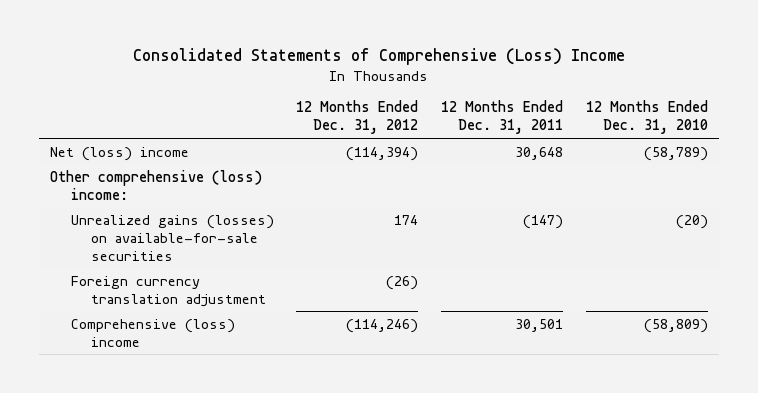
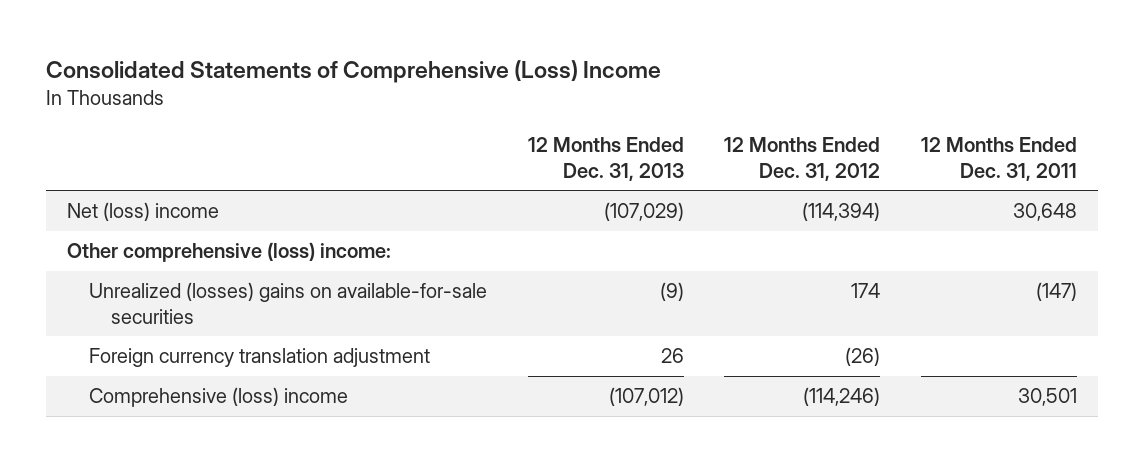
- | 12 Months Ended Dec. 31, 2012 | 12 Months Ended Dec. 31, 2011 | 12 Months Ended Dec. 31, 2010
+ | 12 Months Ended Dec. 31, 2013 | 12 Months Ended Dec. 31, 2012 | 12 Months Ended Dec. 31, 2011
- Unrealized gains (losses) on available-for-sale securities | 174 | (147) | (20)
+ Unrealized (losses) gains on available-for-sale securities | (9) | 174 | (147)

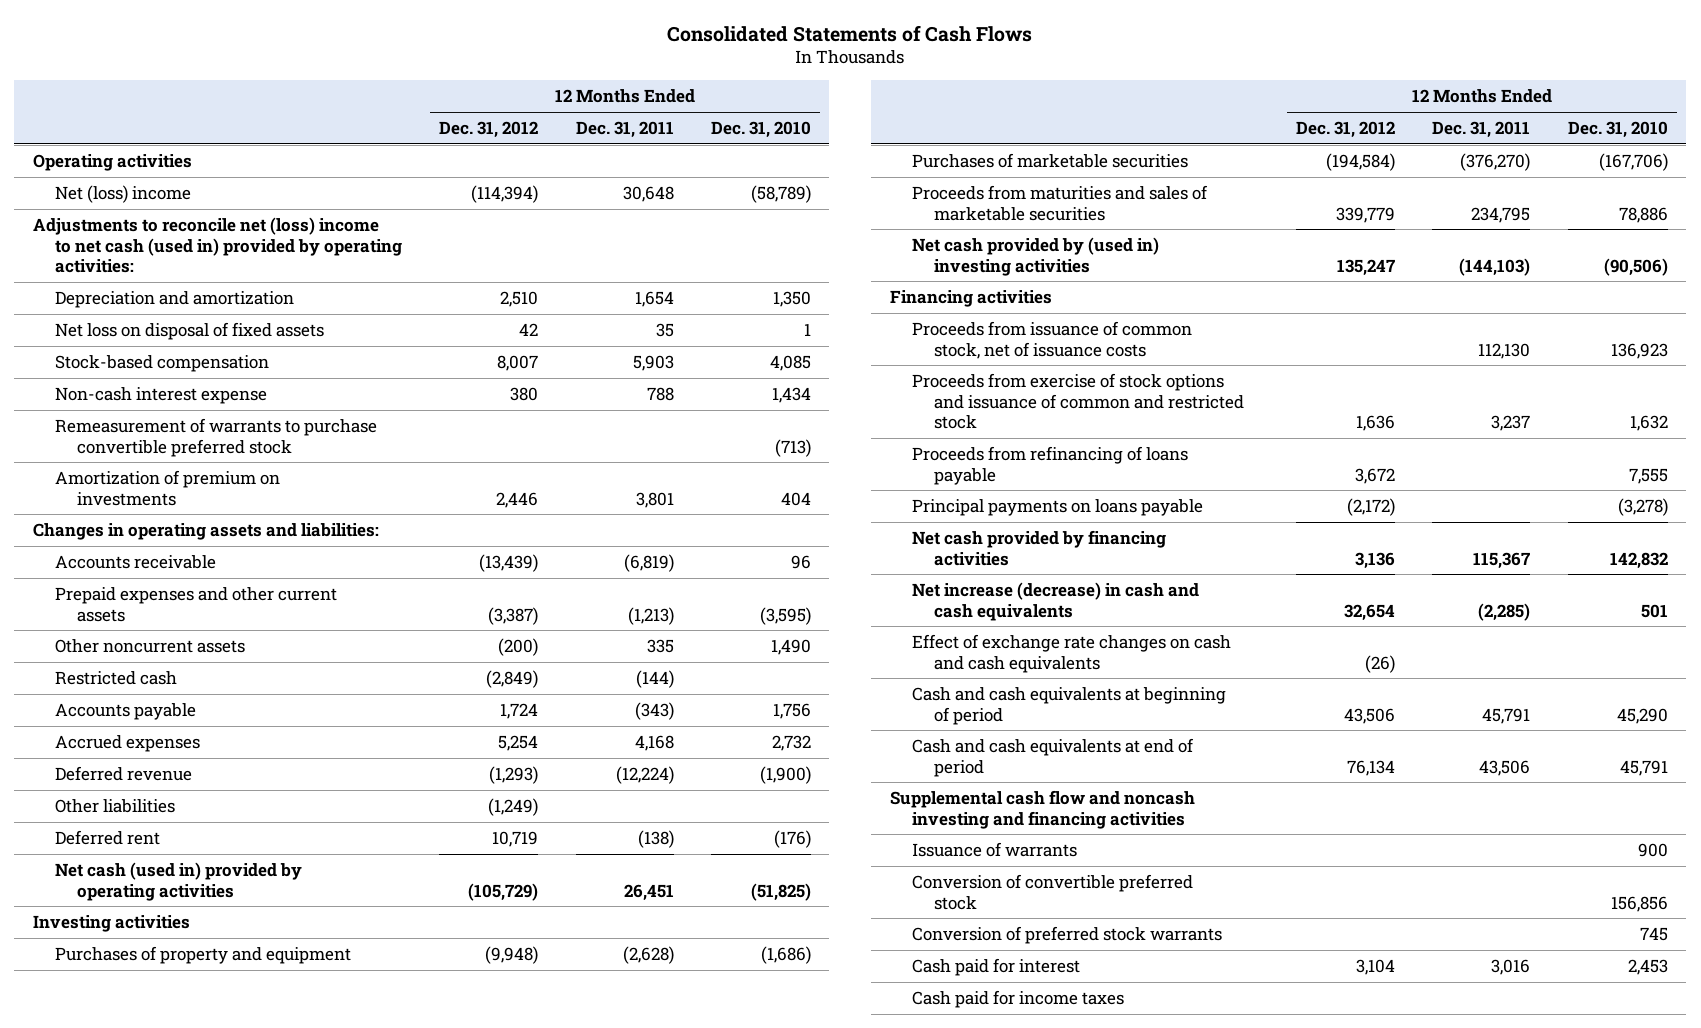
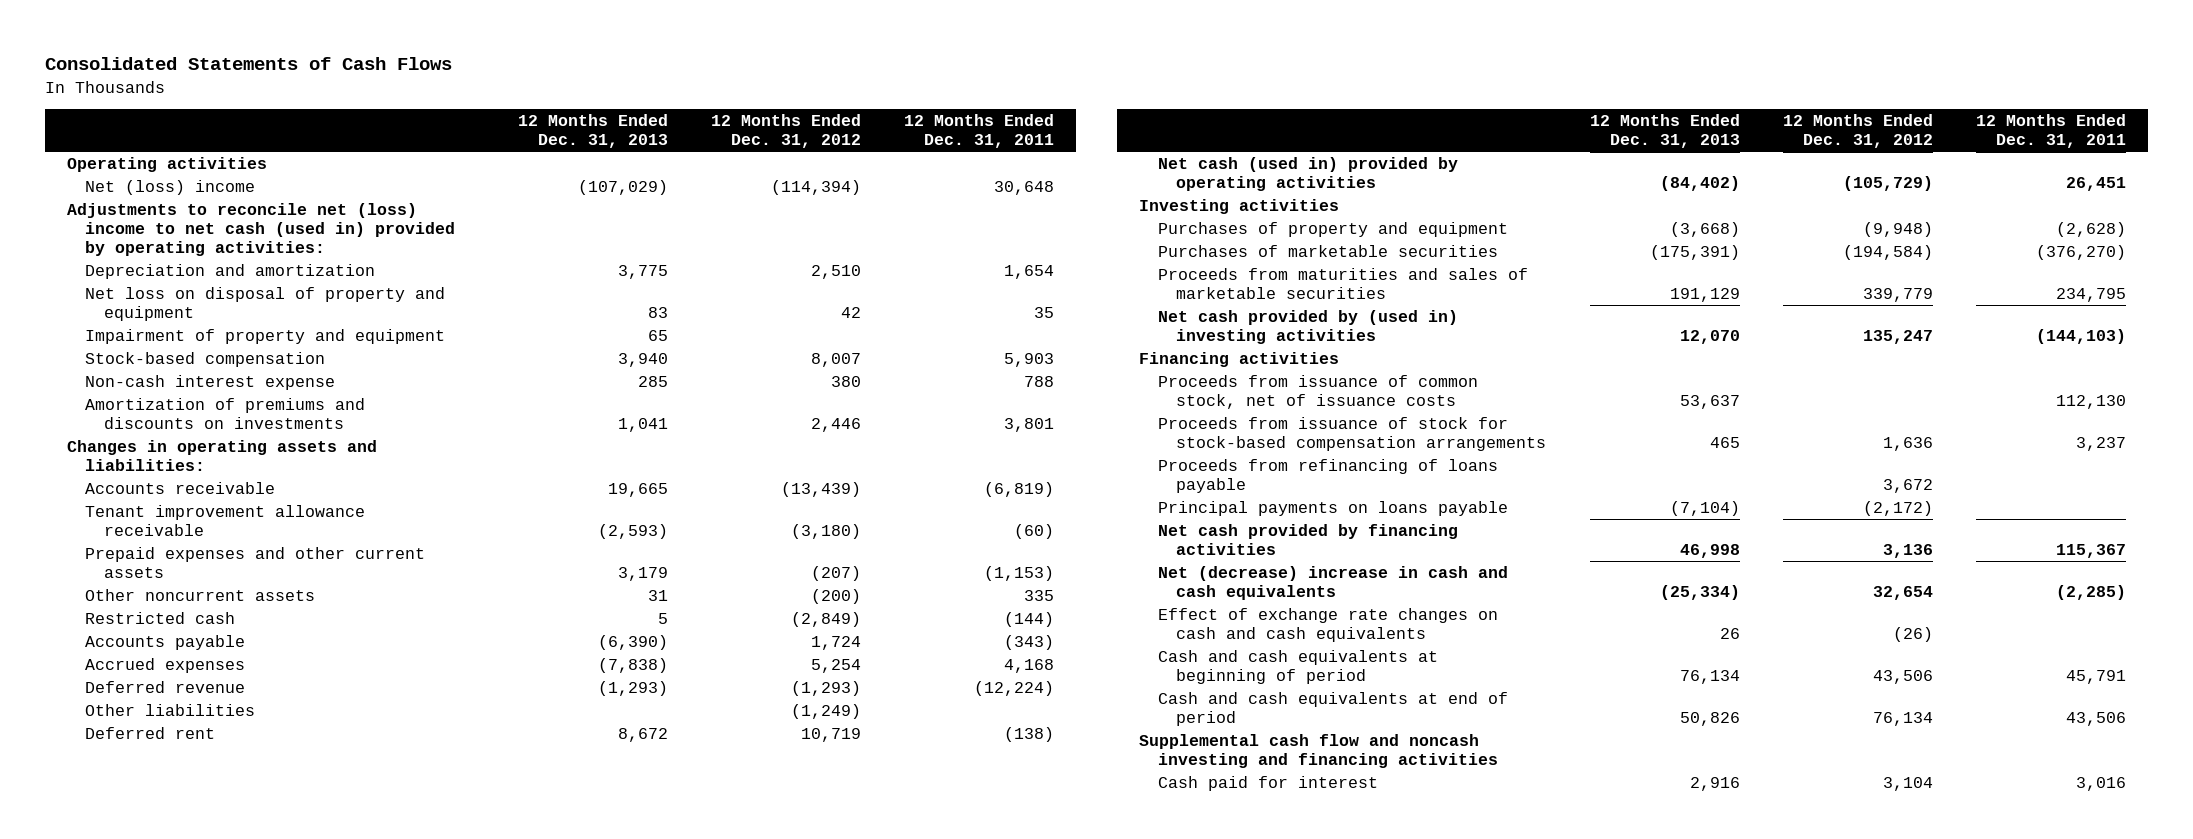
- | 12 Months Ended Dec. 31, 2012 | 12 Months Ended Dec. 31, 2011 | 12 Months Ended Dec. 31, 2010
+ | 12 Months Ended Dec. 31, 2013 | 12 Months Ended Dec. 31, 2012 | 12 Months Ended Dec. 31, 2011
- Net loss on disposal of fixed assets | 42 | 35 | 1
+ Net loss on disposal of property and equipment | 83 | 42 | 35
+ Impairment of property and equipment | 65 | |
- Remeasurement of warrants to purchase convertible preferred stock | | | (713)
- Amortization of premium on investments | 2,446 | 3,801 | 404
+ Amortization of premiums and discounts on investments | 1,041 | 2,446 | 3,801
- Prepaid expenses and other current assets | (3,387) | (1,213) | (3,595)
+ Tenant improvement allowance receivable | (2,593) | (3,180) | (60)
+ Prepaid expenses and other current assets | 3,179 | (207) | (1,153)
- Proceeds from exercise of stock options and issuance of common and restricted stock | 1,636 | 3,237 | 1,632
+ Proceeds from issuance of stock for stock-based compensation arrangements | 465 | 1,636 | 3,237
- Net increase (decrease) in cash and cash equivalents | 32,654 | (2,285) | 501
+ Net (decrease) increase in cash and cash equivalents | (25,334) | 32,654 | (2,285)
- Issuance of warrants | | | 900
- Conversion of convertible preferred stock | | | 156,856
- Conversion of preferred stock warrants | | | 745
- Cash paid for income taxes

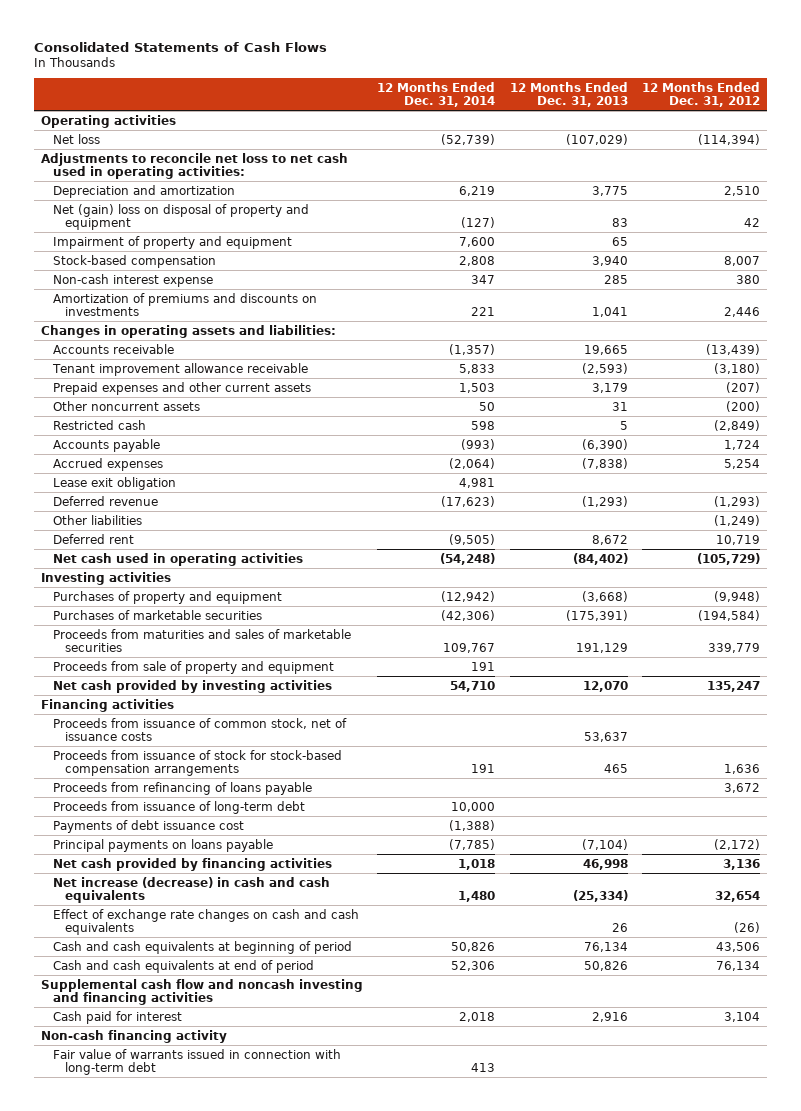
- | 12 Months Ended Dec. 31, 2013 | 12 Months Ended Dec. 31, 2012 | 12 Months Ended Dec. 31, 2011
+ | 12 Months Ended Dec. 31, 2014 | 12 Months Ended Dec. 31, 2013 | 12 Months Ended Dec. 31, 2012
- Net (loss) income | (107,029) | (114,394) | 30,648
- Adjustments to reconcile net (loss) income to net cash (used in) provided by operating activities:
+ Net loss | (52,739) | (107,029) | (114,394)
+ Adjustments to reconcile net loss to net cash used in operating activities:
- Net loss on disposal of property and equipment | 83 | 42 | 35
+ Net (gain) loss on disposal of property and equipment | (127) | 83 | 42
+ Lease exit obligation | 4,981 | |
- Net cash (used in) provided by operating activities | (84,402) | (105,729) | 26,451
+ Net cash used in operating activities | (54,248) | (84,402) | (105,729)
- Net cash provided by (used in) investing activities | 12,070 | 135,247 | (144,103)
+ Proceeds from sale of property and equipment | 191 | |
+ Net cash provided by investing activities | 54,710 | 12,070 | 135,247
+ Proceeds from issuance of long-term debt | 10,000 | |
+ Payments of debt issuance cost | (1,388) | |
- Net (decrease) increase in cash and cash equivalents | (25,334) | 32,654 | (2,285)
+ Net increase (decrease) in cash and cash equivalents | 1,480 | (25,334) | 32,654
+ Non-cash financing activity
+ Fair value of warrants issued in connection with long-term debt | 413 | |

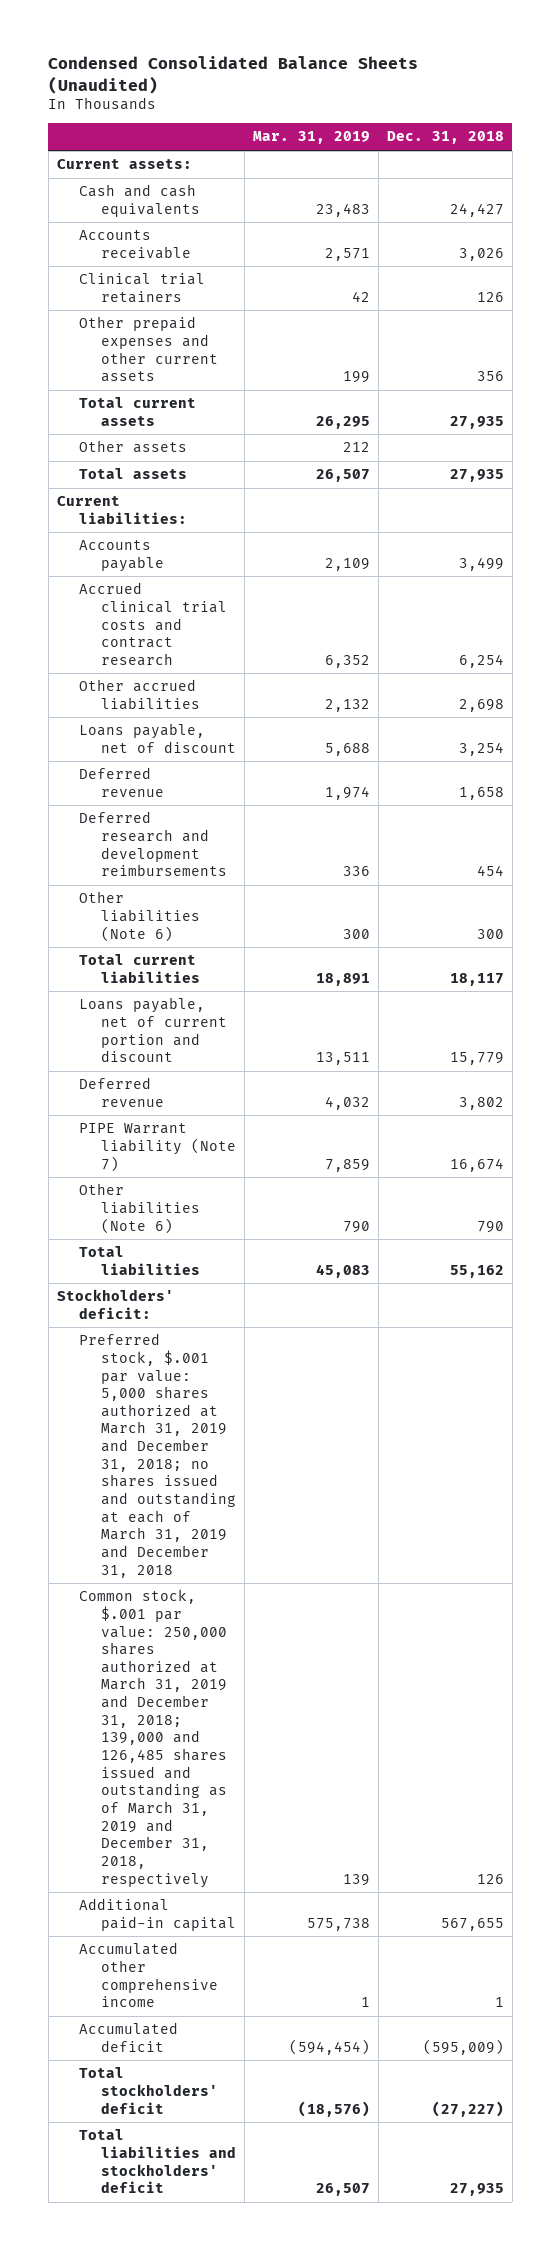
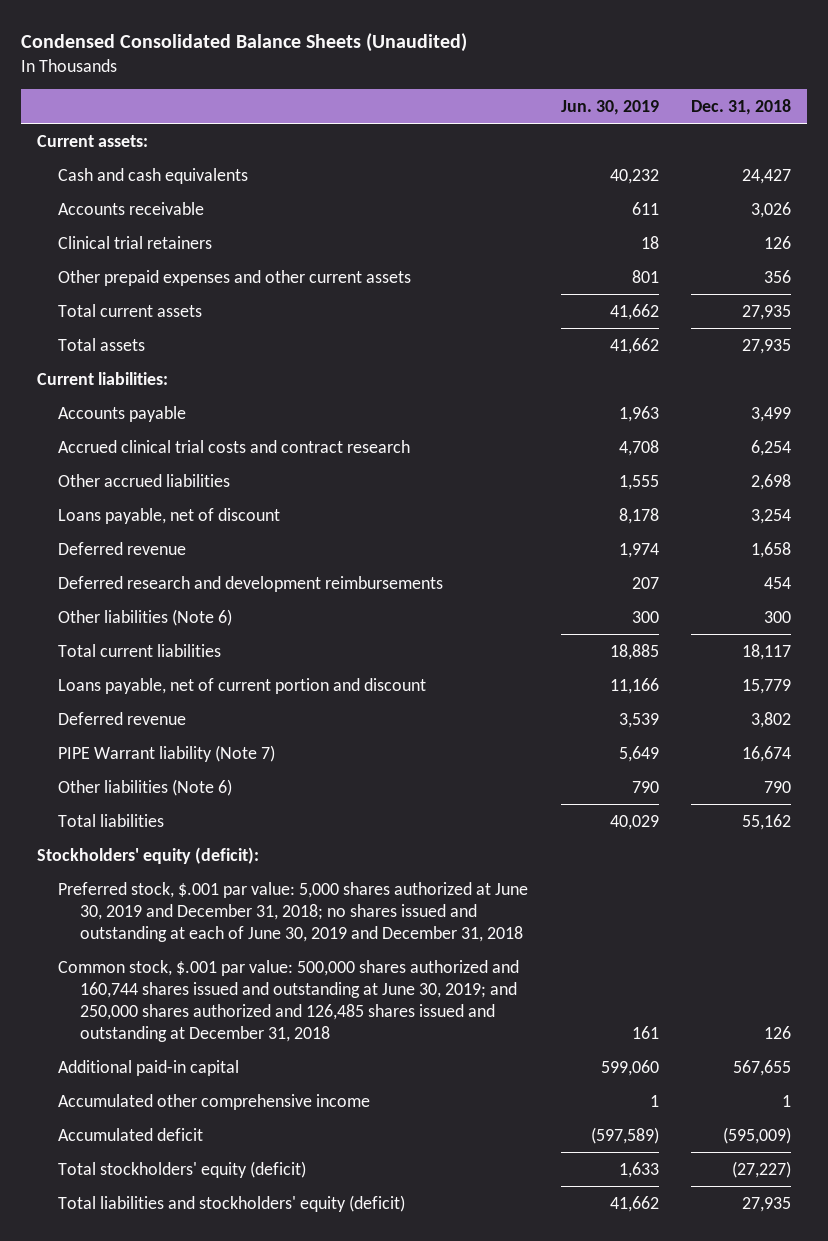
- | Mar. 31, 2019 | Dec. 31, 2018
+ | Jun. 30, 2019 | Dec. 31, 2018
- Other assets | 212 |
- Stockholders' deficit:
- Preferred stock, $.001 par value: 5,000 shares authorized at March 31, 2019 and December 31, 2018; no shares issued and outstanding at each of March 31, 2019 and December 31, 2018
- Common stock, $.001 par value: 250,000 shares authorized at March 31, 2019 and December 31, 2018; 139,000 and 126,485 shares issued and outstanding as of March 31, 2019 and December 31, 2018, respectively | 139 | 126
+ Stockholders' equity (deficit):
+ Preferred stock, $.001 par value: 5,000 shares authorized at June 30, 2019 and December 31, 2018; no shares issued and outstanding at each of June 30, 2019 and December 31, 2018
+ Common stock, $.001 par value: 500,000 shares authorized and 160,744 shares issued and outstanding at June 30, 2019; and 250,000 shares authorized and 126,485 shares issued and outstanding at December 31, 2018 | 161 | 126
- Total stockholders' deficit | (18,576) | (27,227)
- Total liabilities and stockholders' deficit | 26,507 | 27,935
+ Total stockholders' equity (deficit) | 1,633 | (27,227)
+ Total liabilities and stockholders' equity (deficit) | 41,662 | 27,935

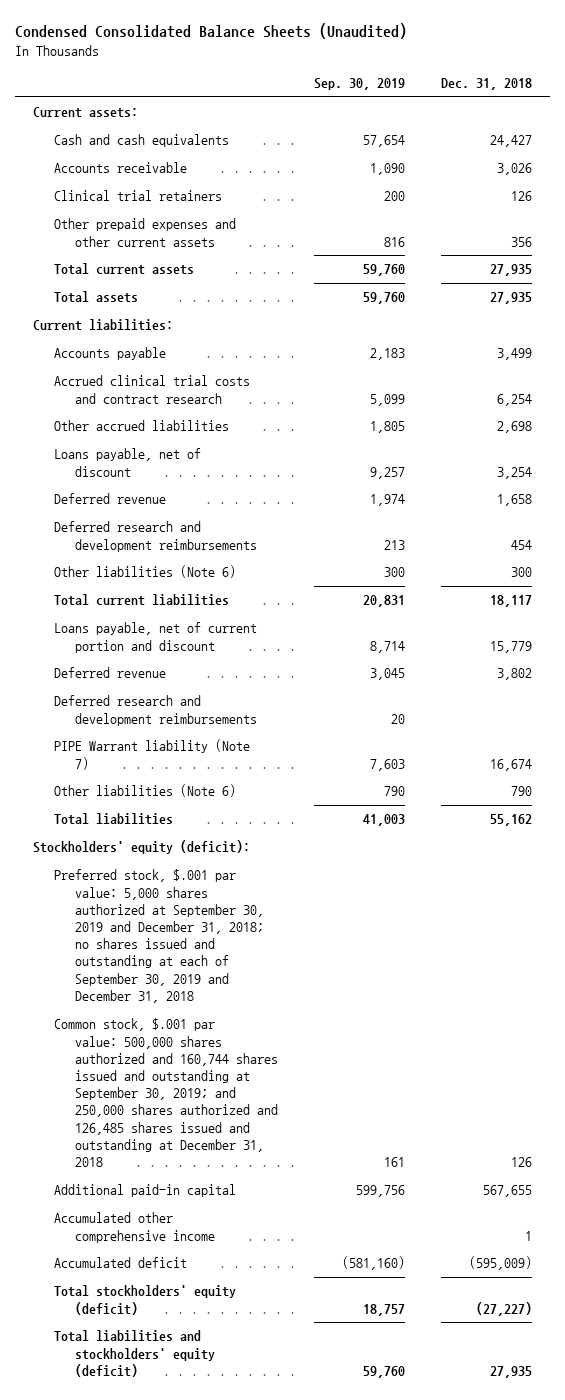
- | Jun. 30, 2019 | Dec. 31, 2018
+ | Sep. 30, 2019 | Dec. 31, 2018
+ Deferred research and development reimbursements | 20 |
- Preferred stock, $.001 par value: 5,000 shares authorized at June 30, 2019 and December 31, 2018; no shares issued and outstanding at each of June 30, 2019 and December 31, 2018
- Common stock, $.001 par value: 500,000 shares authorized and 160,744 shares issued and outstanding at June 30, 2019; and 250,000 shares authorized and 126,485 shares issued and outstanding at December 31, 2018 | 161 | 126
+ Preferred stock, $.001 par value: 5,000 shares authorized at September 30, 2019 and December 31, 2018; no shares issued and outstanding at each of September 30, 2019 and December 31, 2018
+ Common stock, $.001 par value: 500,000 shares authorized and 160,744 shares issued and outstanding at September 30, 2019; and 250,000 shares authorized and 126,485 shares issued and outstanding at December 31, 2018 | 161 | 126

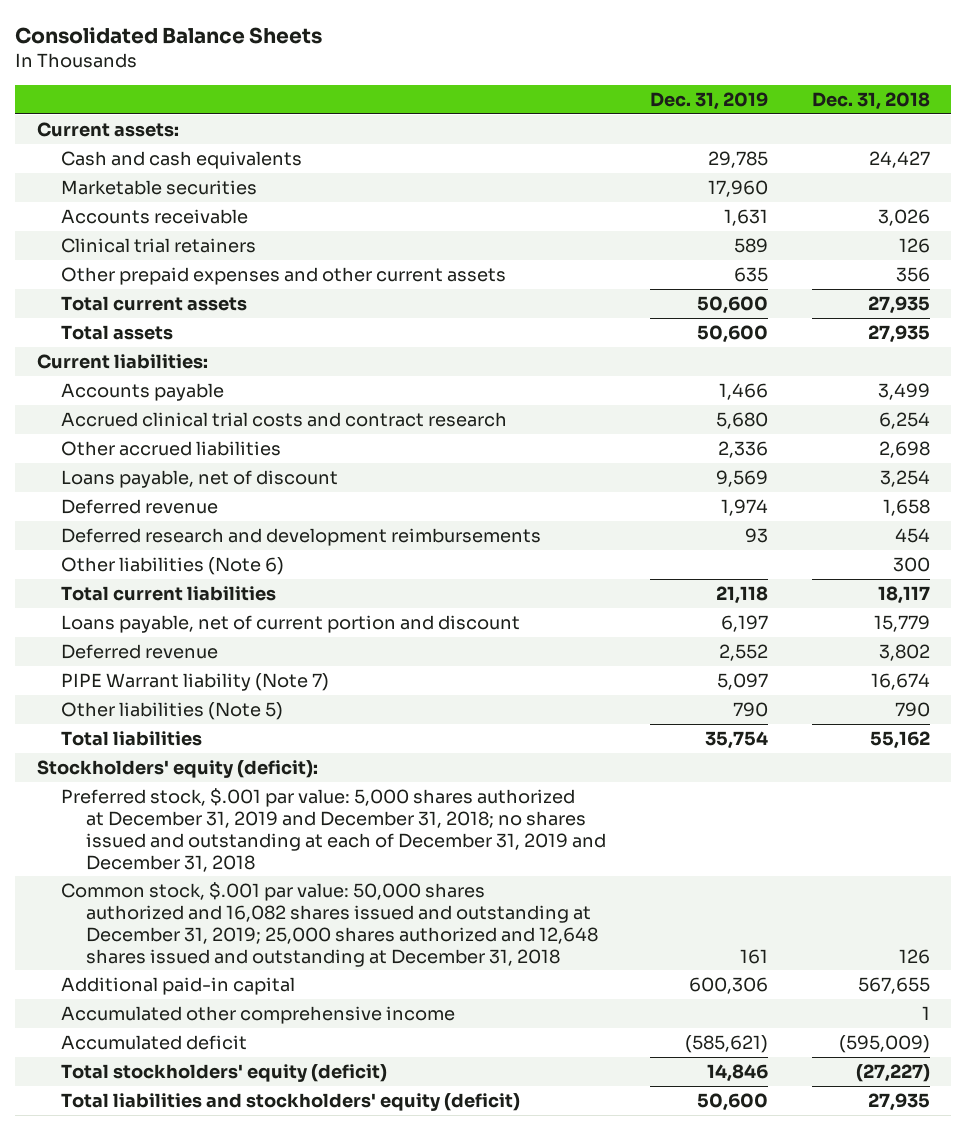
- Condensed Consolidated Balance Sheets (Unaudited)
+ Consolidated Balance Sheets
- | Sep. 30, 2019 | Dec. 31, 2018
+ | Dec. 31, 2019 | Dec. 31, 2018
+ Marketable securities | 17,960 |
- Deferred research and development reimbursements | 20 |
- Other liabilities (Note 6) | 790 | 790
+ Other liabilities (Note 5) | 790 | 790
- Preferred stock, $.001 par value: 5,000 shares authorized at September 30, 2019 and December 31, 2018; no shares issued and outstanding at each of September 30, 2019 and December 31, 2018
- Common stock, $.001 par value: 500,000 shares authorized and 160,744 shares issued and outstanding at September 30, 2019; and 250,000 shares authorized and 126,485 shares issued and outstanding at December 31, 2018 | 161 | 126
+ Preferred stock, $.001 par value: 5,000 shares authorized at December 31, 2019 and December 31, 2018; no shares issued and outstanding at each of December 31, 2019 and December 31, 2018
+ Common stock, $.001 par value: 50,000 shares authorized and 16,082 shares issued and outstanding at December 31, 2019; 25,000 shares authorized and 12,648 shares issued and outstanding at December 31, 2018 | 161 | 126

